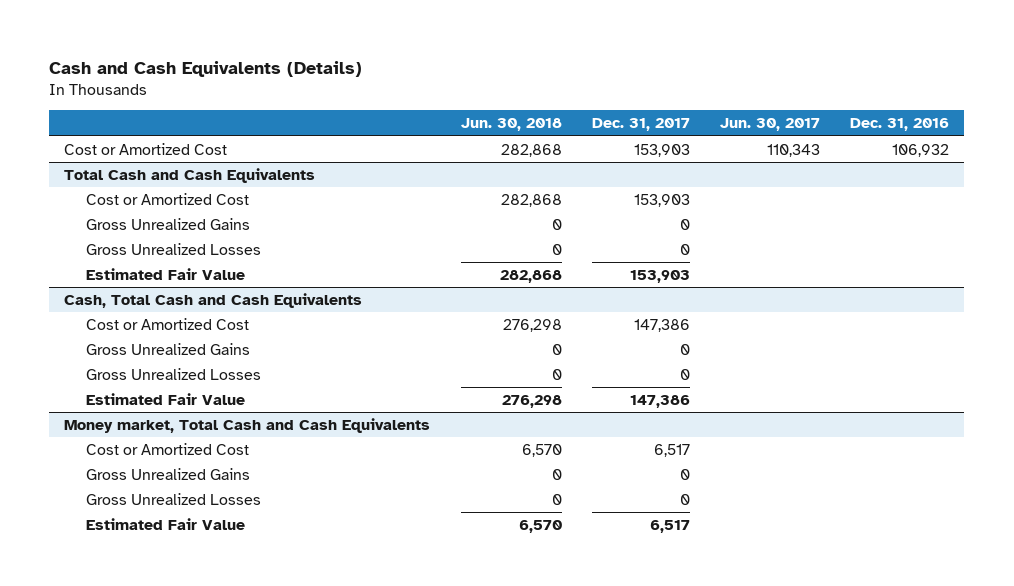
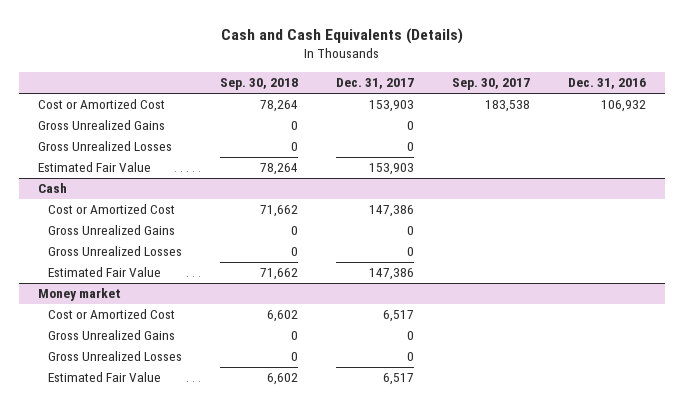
- | Jun. 30, 2018 | Dec. 31, 2017 | Jun. 30, 2017 | Dec. 31, 2016
+ | Sep. 30, 2018 | Dec. 31, 2017 | Sep. 30, 2017 | Dec. 31, 2016
- Total Cash and Cash Equivalents
- Cost or Amortized Cost | 282,868 | 153,903 | |
- Cash, Total Cash and Cash Equivalents
+ Cash
- Money market, Total Cash and Cash Equivalents
+ Money market

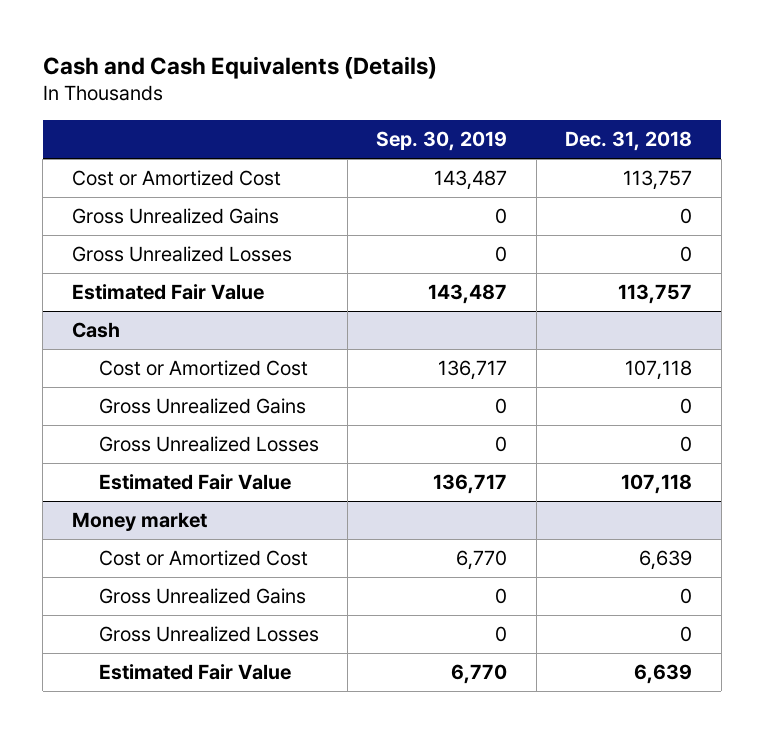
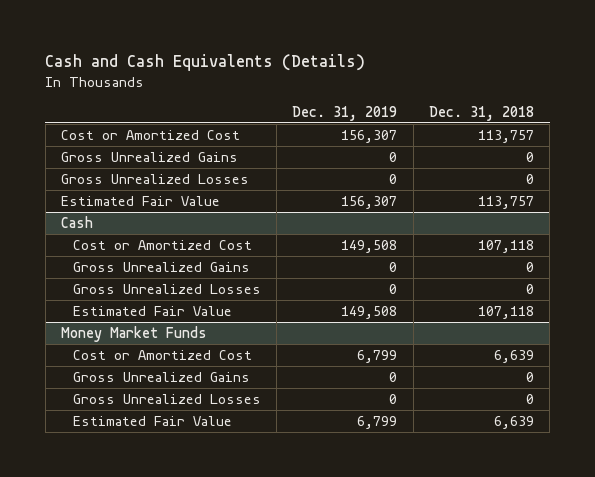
- | Sep. 30, 2019 | Dec. 31, 2018
+ | Dec. 31, 2019 | Dec. 31, 2018
- Money market
+ Money Market Funds

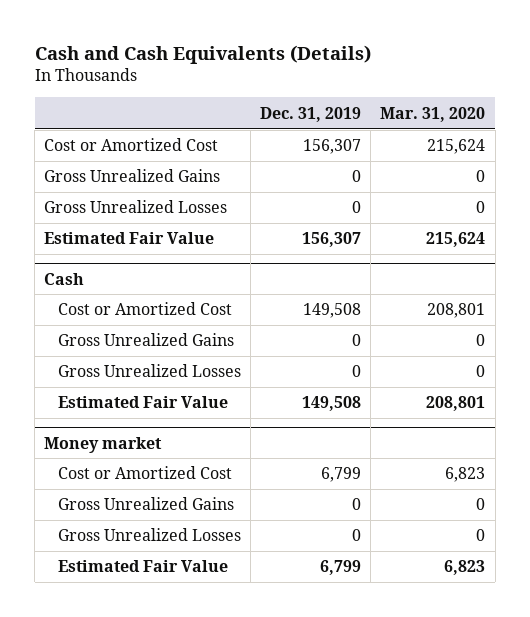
- | Dec. 31, 2019 | Dec. 31, 2018
+ | Dec. 31, 2019 | Mar. 31, 2020
- Money Market Funds
+ Money market

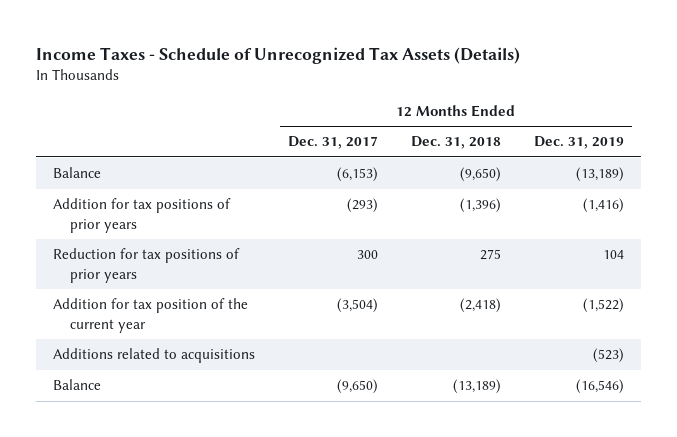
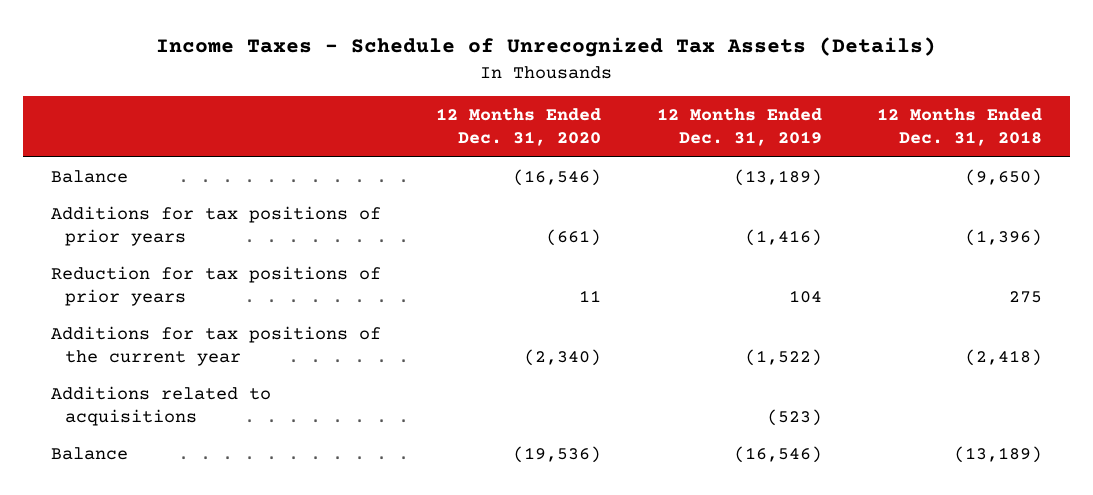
- | 12 Months Ended Dec. 31, 2017 | 12 Months Ended Dec. 31, 2018 | 12 Months Ended Dec. 31, 2019
+ | 12 Months Ended Dec. 31, 2020 | 12 Months Ended Dec. 31, 2019 | 12 Months Ended Dec. 31, 2018
- Addition for tax positions of prior years | (293) | (1,396) | (1,416)
+ Additions for tax positions of prior years | (661) | (1,416) | (1,396)
- Addition for tax position of the current year | (3,504) | (2,418) | (1,522)
+ Additions for tax positions of the current year | (2,340) | (1,522) | (2,418)

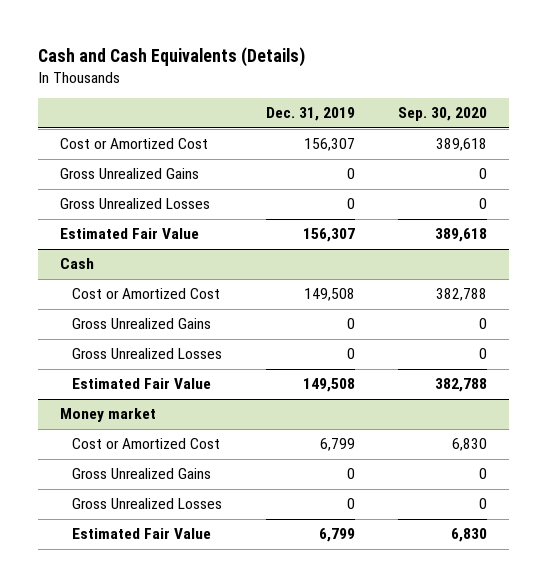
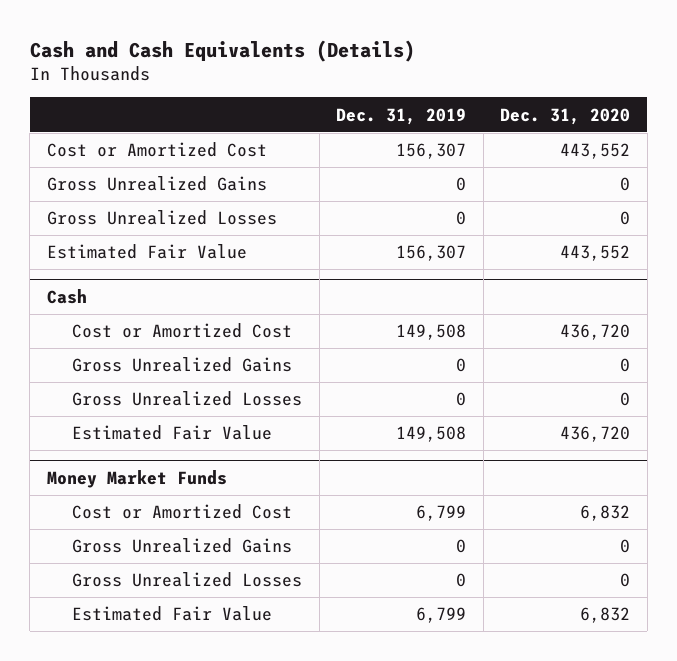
- | Dec. 31, 2019 | Sep. 30, 2020
+ | Dec. 31, 2019 | Dec. 31, 2020
- Money market
+ Money Market Funds

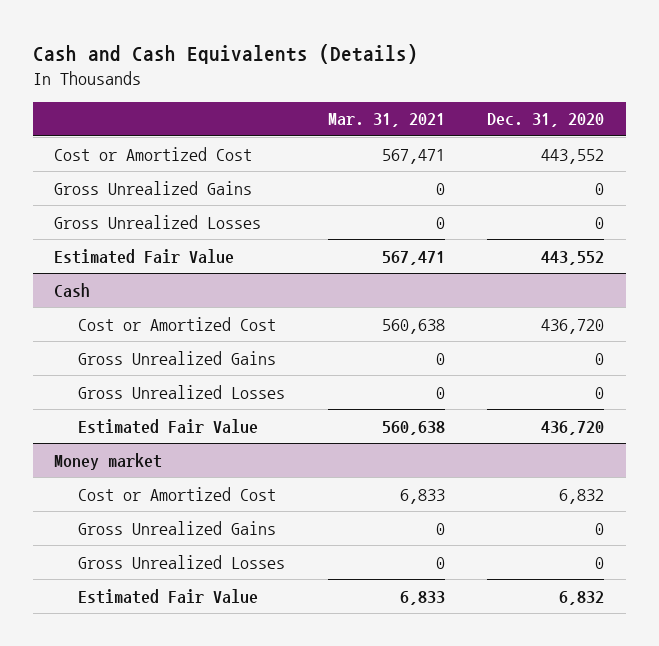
- | Dec. 31, 2019 | Dec. 31, 2020
+ | Mar. 31, 2021 | Dec. 31, 2020
- Money Market Funds
+ Money market

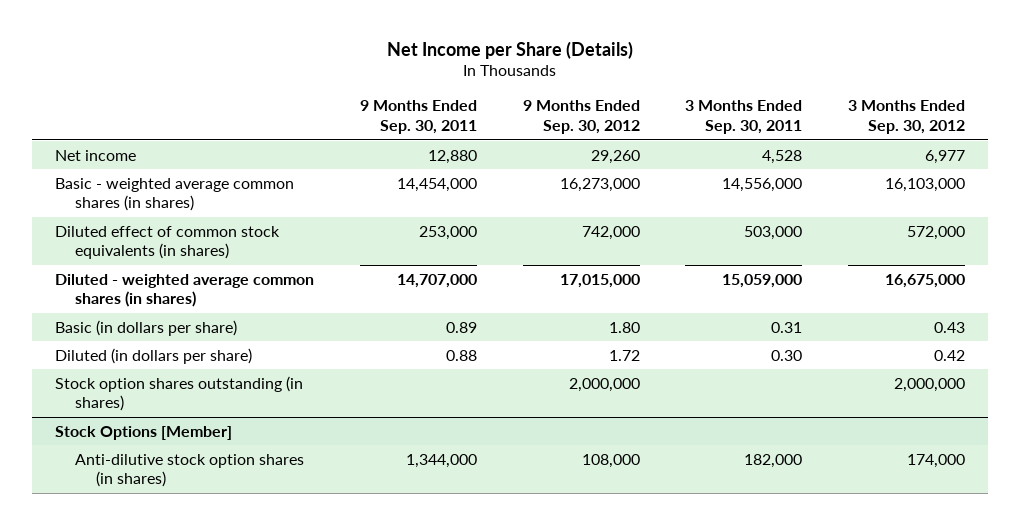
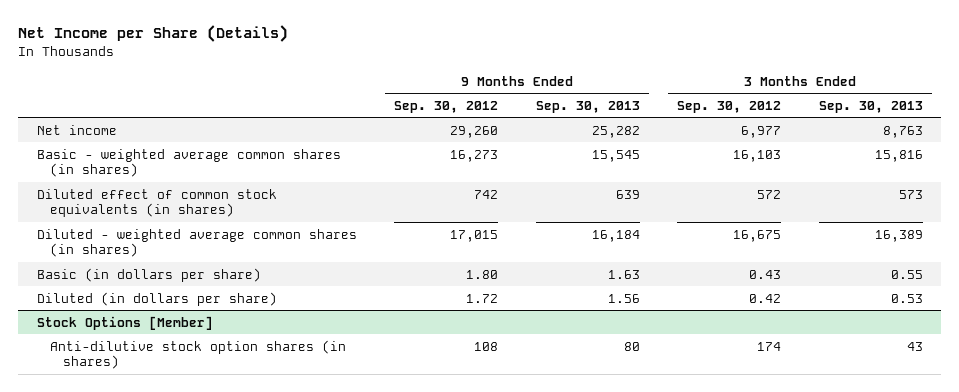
- | 9 Months Ended Sep. 30, 2011 | 9 Months Ended Sep. 30, 2012 | 3 Months Ended Sep. 30, 2011 | 3 Months Ended Sep. 30, 2012
+ | 9 Months Ended Sep. 30, 2012 | 9 Months Ended Sep. 30, 2013 | 3 Months Ended Sep. 30, 2012 | 3 Months Ended Sep. 30, 2013
- Basic - weighted average common shares (in shares) | 14,454,000 | 16,273,000 | 14,556,000 | 16,103,000
- Diluted effect of common stock equivalents (in shares) | 253,000 | 742,000 | 503,000 | 572,000
- Diluted - weighted average common shares (in shares) | 14,707,000 | 17,015,000 | 15,059,000 | 16,675,000
+ Basic - weighted average common shares (in shares) | 16,273 | 15,545 | 16,103 | 15,816
+ Diluted effect of common stock equivalents (in shares) | 742 | 639 | 572 | 573
+ Diluted - weighted average common shares (in shares) | 17,015 | 16,184 | 16,675 | 16,389
- Stock option shares outstanding (in shares) | | 2,000,000 | | 2,000,000
@ Stock Options [Member]
- Anti-dilutive stock option shares (in shares) | 1,344,000 | 108,000 | 182,000 | 174,000
+ Anti-dilutive stock option shares (in shares) | 108 | 80 | 174 | 43

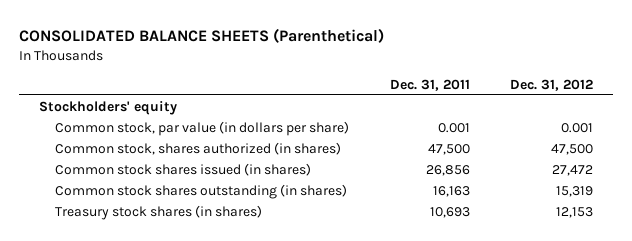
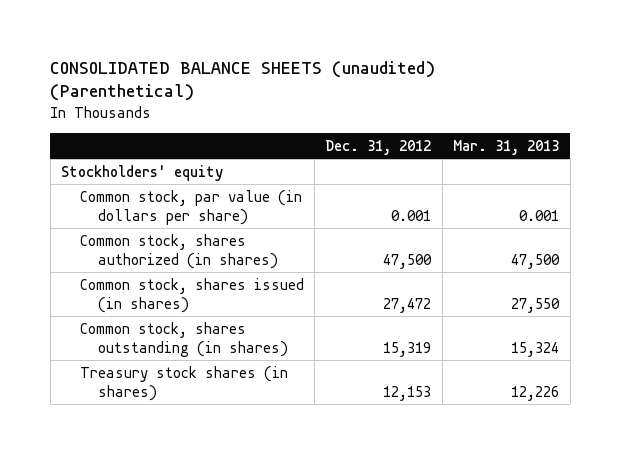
- CONSOLIDATED BALANCE SHEETS (Parenthetical)
+ CONSOLIDATED BALANCE SHEETS (unaudited) (Parenthetical)
- | Dec. 31, 2011 | Dec. 31, 2012
+ | Dec. 31, 2012 | Mar. 31, 2013
- Common stock shares issued (in shares) | 26,856 | 27,472
- Common stock shares outstanding (in shares) | 16,163 | 15,319
+ Common stock, shares issued (in shares) | 27,472 | 27,550
+ Common stock, shares outstanding (in shares) | 15,319 | 15,324

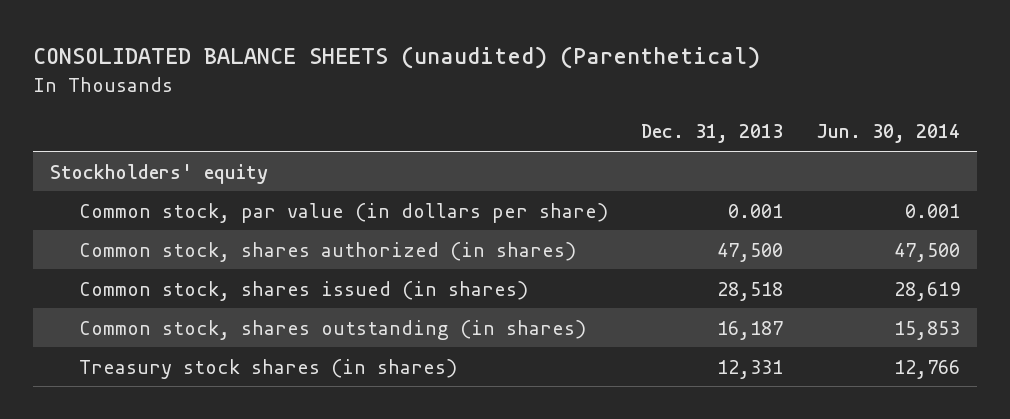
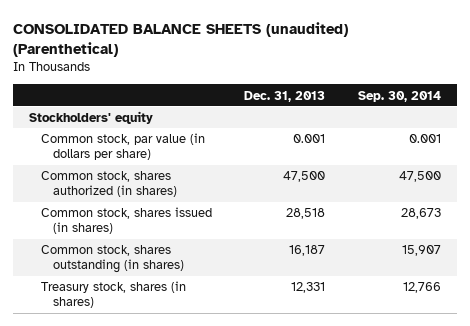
- | Dec. 31, 2013 | Jun. 30, 2014
+ | Dec. 31, 2013 | Sep. 30, 2014
- Treasury stock shares (in shares) | 12,331 | 12,766
+ Treasury stock, shares (in shares) | 12,331 | 12,766

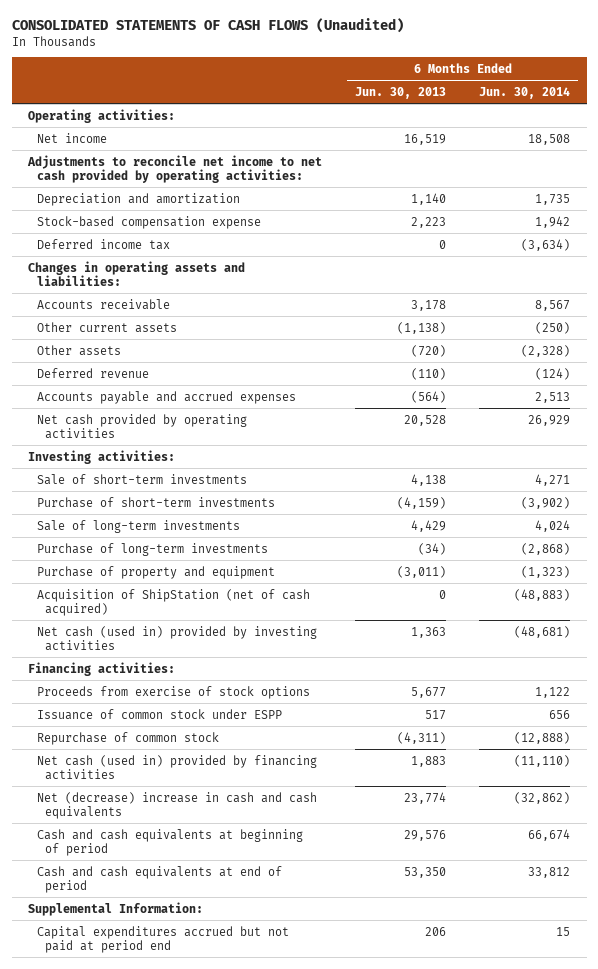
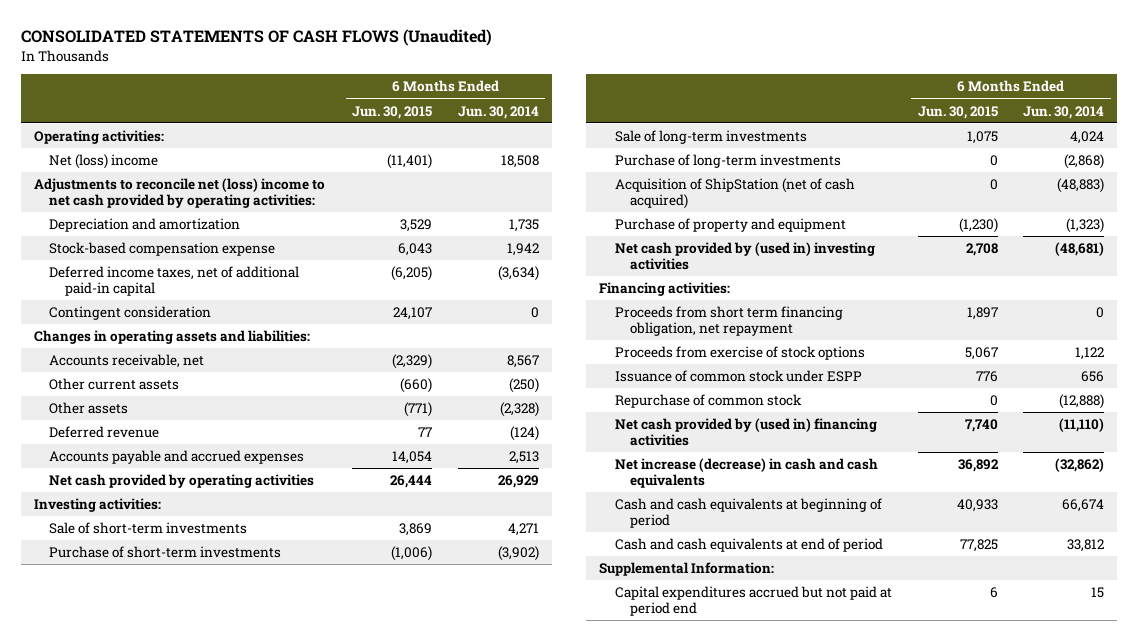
- | 6 Months Ended Jun. 30, 2013 | 6 Months Ended Jun. 30, 2014
+ | 6 Months Ended Jun. 30, 2015 | 6 Months Ended Jun. 30, 2014
- Net income | 16,519 | 18,508
- Adjustments to reconcile net income to net cash provided by operating activities:
+ Net (loss) income | (11,401) | 18,508
+ Adjustments to reconcile net (loss) income to net cash provided by operating activities:
- Deferred income tax | 0 | (3,634)
+ Deferred income taxes, net of additional paid-in capital | (6,205) | (3,634)
+ Contingent consideration | 24,107 | 0
- Accounts receivable | 3,178 | 8,567
+ Accounts receivable, net | (2,329) | 8,567
- Net cash (used in) provided by investing activities | 1,363 | (48,681)
moved down: Purchase of property and equipment | (1,230) | (1,323)
+ Net cash provided by (used in) investing activities | 2,708 | (48,681)
+ Proceeds from short term financing obligation, net repayment | 1,897 | 0
- Net cash (used in) provided by financing activities | 1,883 | (11,110)
- Net (decrease) increase in cash and cash equivalents | 23,774 | (32,862)
+ Net cash provided by (used in) financing activities | 7,740 | (11,110)
+ Net increase (decrease) in cash and cash equivalents | 36,892 | (32,862)

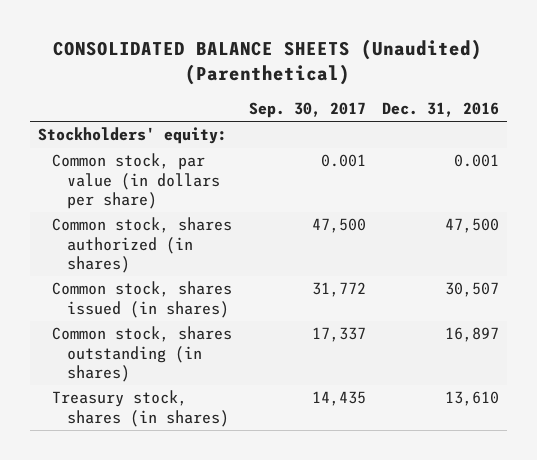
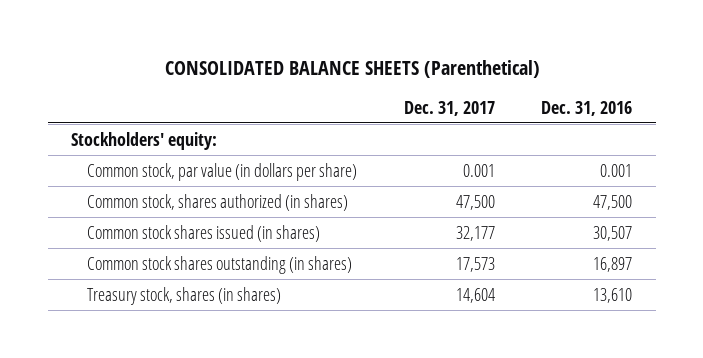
- CONSOLIDATED BALANCE SHEETS (Unaudited) (Parenthetical)
+ CONSOLIDATED BALANCE SHEETS (Parenthetical)
- | Sep. 30, 2017 | Dec. 31, 2016
+ | Dec. 31, 2017 | Dec. 31, 2016
- Common stock, shares issued (in shares) | 31,772 | 30,507
- Common stock, shares outstanding (in shares) | 17,337 | 16,897
+ Common stock shares issued (in shares) | 32,177 | 30,507
+ Common stock shares outstanding (in shares) | 17,573 | 16,897

